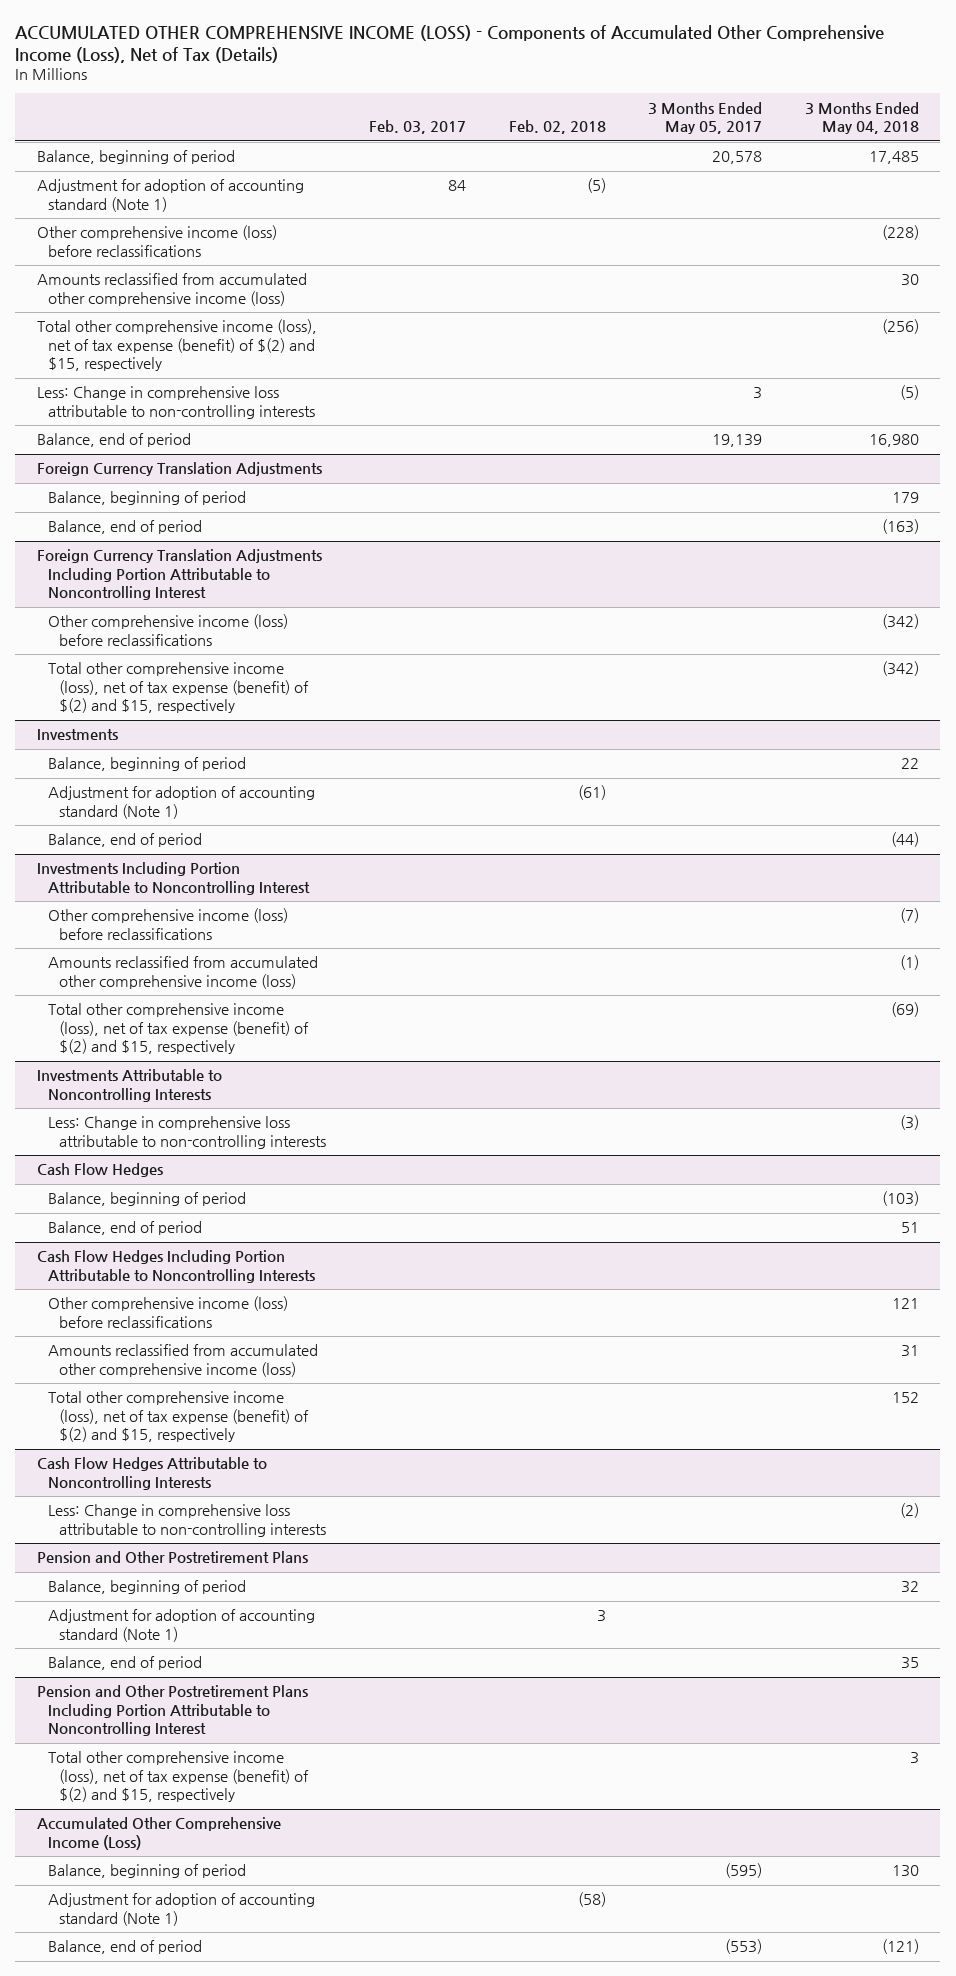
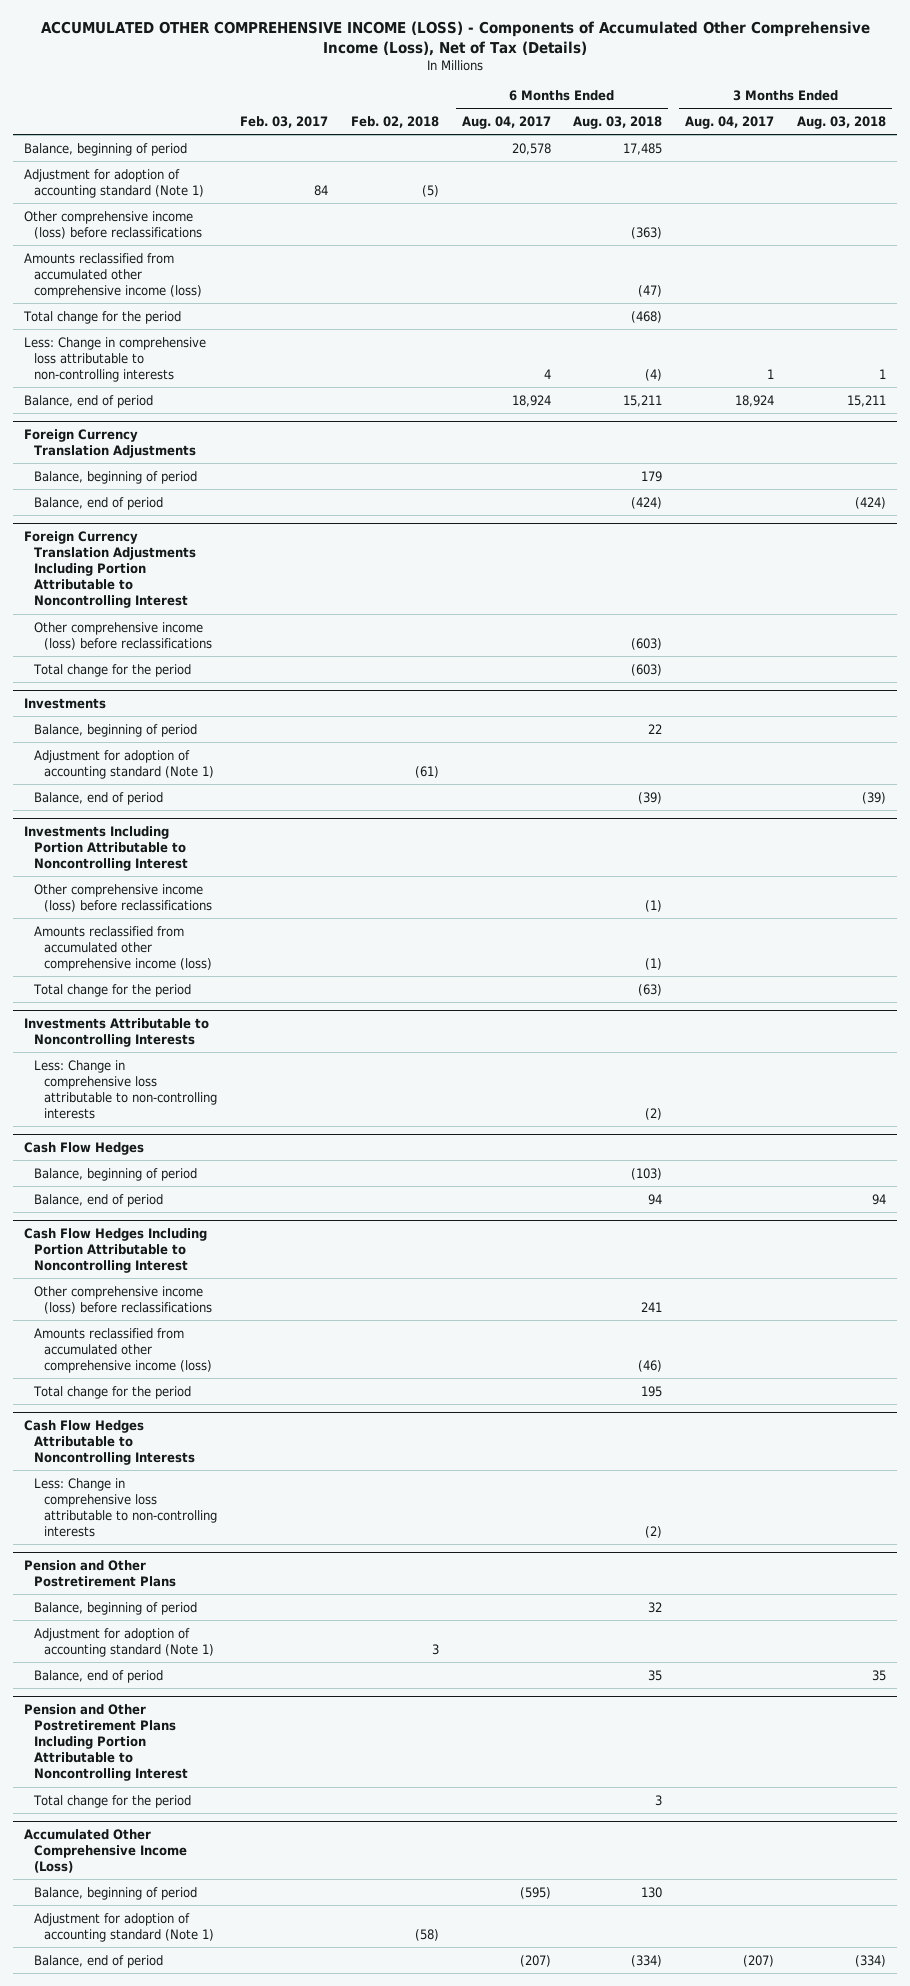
- | Feb. 03, 2017 | Feb. 02, 2018 | 3 Months Ended May 05, 2017 | 3 Months Ended May 04, 2018
+ | Feb. 03, 2017 | Feb. 02, 2018 | 6 Months Ended Aug. 04, 2017 | 6 Months Ended Aug. 03, 2018 | 3 Months Ended Aug. 04, 2017 | 3 Months Ended Aug. 03, 2018
- Total other comprehensive income (loss), net of tax expense (benefit) of $(2) and $15, respectively | | | | (256)
+ Total change for the period | | | | (468) | |
@ Foreign Currency Translation Adjustments Including Portion Attributable to Noncontrolling Interest
- Total other comprehensive income (loss), net of tax expense (benefit) of $(2) and $15, respectively | | | | (342)
+ Total change for the period | | | | (603) | |
@ Investments Including Portion Attributable to Noncontrolling Interest
- Total other comprehensive income (loss), net of tax expense (benefit) of $(2) and $15, respectively | | | | (69)
+ Total change for the period | | | | (63) | |
- Cash Flow Hedges Including Portion Attributable to Noncontrolling Interests
+ Cash Flow Hedges Including Portion Attributable to Noncontrolling Interest
- Total other comprehensive income (loss), net of tax expense (benefit) of $(2) and $15, respectively | | | | 152
+ Total change for the period | | | | 195 | |
@ Pension and Other Postretirement Plans Including Portion Attributable to Noncontrolling Interest
- Total other comprehensive income (loss), net of tax expense (benefit) of $(2) and $15, respectively | | | | 3
+ Total change for the period | | | | 3 | |

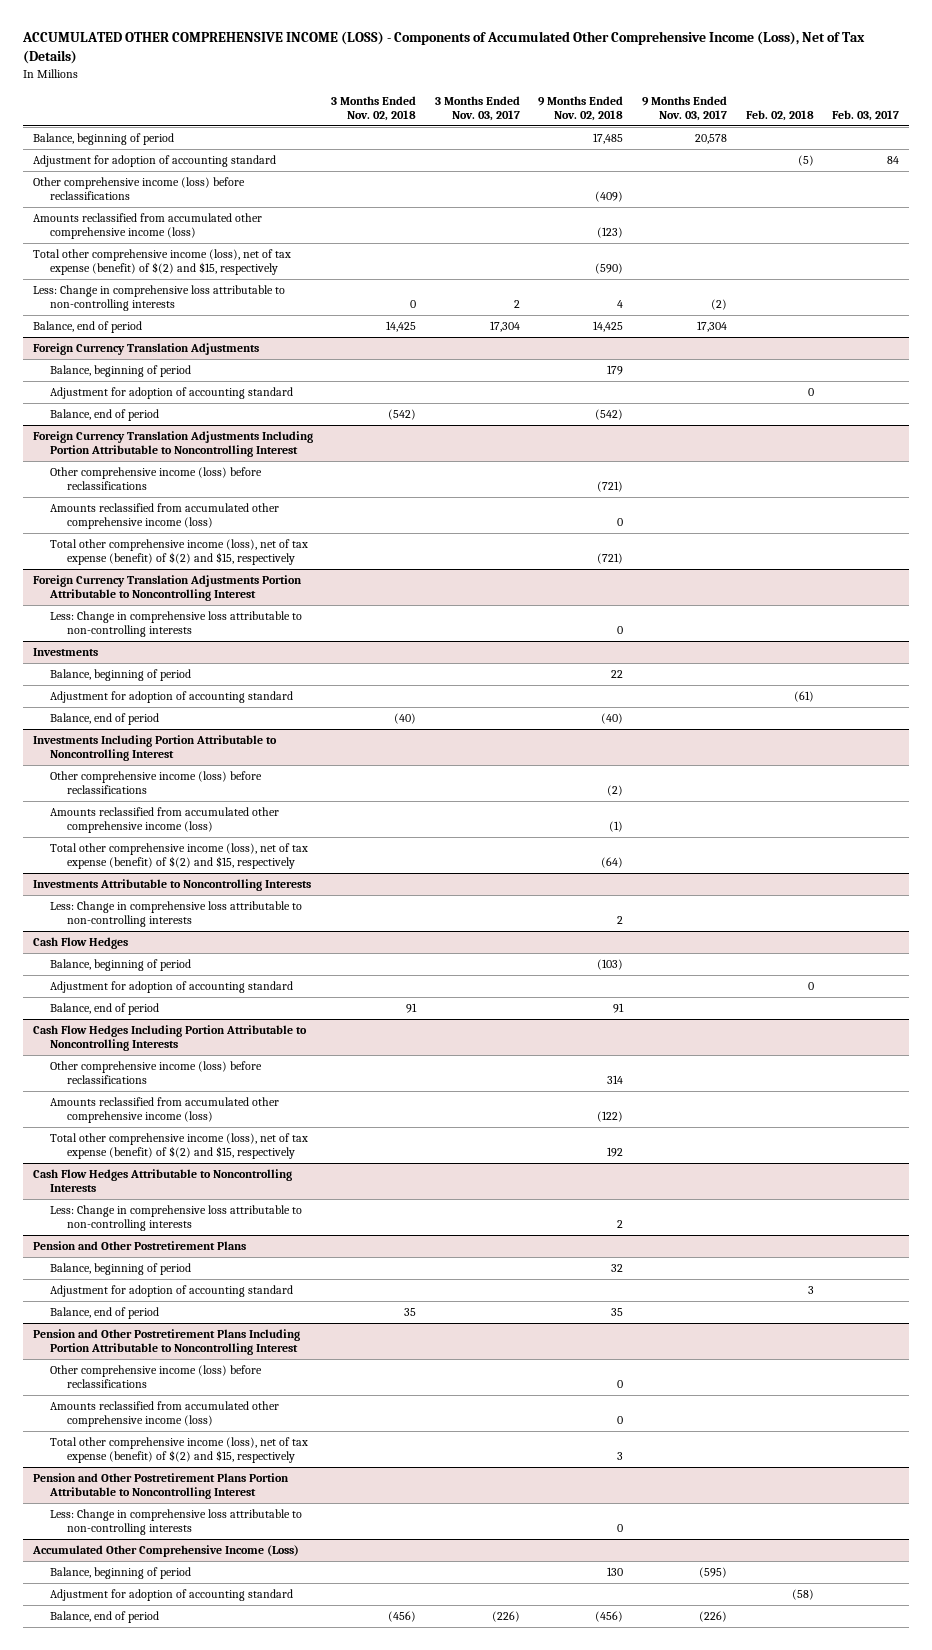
- | Feb. 03, 2017 | Feb. 02, 2018 | 6 Months Ended Aug. 04, 2017 | 6 Months Ended Aug. 03, 2018 | 3 Months Ended Aug. 04, 2017 | 3 Months Ended Aug. 03, 2018
+ | 3 Months Ended Nov. 02, 2018 | 3 Months Ended Nov. 03, 2017 | 9 Months Ended Nov. 02, 2018 | 9 Months Ended Nov. 03, 2017 | Feb. 02, 2018 | Feb. 03, 2017
- Adjustment for adoption of accounting standard (Note 1) | 84 | (5) | | | |
+ Adjustment for adoption of accounting standard | | | | | (5) | 84
- Total change for the period | | | | (468) | |
+ Total other comprehensive income (loss), net of tax expense (benefit) of $(2) and $15, respectively | | | (590) | | |
@ Foreign Currency Translation Adjustments
+ Adjustment for adoption of accounting standard | | | | | 0 |
@ Foreign Currency Translation Adjustments Including Portion Attributable to Noncontrolling Interest
- Total change for the period | | | | (603) | |
+ Amounts reclassified from accumulated other comprehensive income (loss) | | | 0 | | |
+ Total other comprehensive income (loss), net of tax expense (benefit) of $(2) and $15, respectively | | | (721) | | |
+ Foreign Currency Translation Adjustments Portion Attributable to Noncontrolling Interest
+ Less: Change in comprehensive loss attributable to non-controlling interests | | | 0 | | |
@ Investments
- Adjustment for adoption of accounting standard (Note 1) | | (61) | | | |
+ Adjustment for adoption of accounting standard | | | | | (61) |
@ Investments Including Portion Attributable to Noncontrolling Interest
- Total change for the period | | | | (63) | |
+ Total other comprehensive income (loss), net of tax expense (benefit) of $(2) and $15, respectively | | | (64) | | |
@ Cash Flow Hedges
+ Adjustment for adoption of accounting standard | | | | | 0 |
- Cash Flow Hedges Including Portion Attributable to Noncontrolling Interest
+ Cash Flow Hedges Including Portion Attributable to Noncontrolling Interests
- Total change for the period | | | | 195 | |
+ Total other comprehensive income (loss), net of tax expense (benefit) of $(2) and $15, respectively | | | 192 | | |
@ Pension and Other Postretirement Plans
- Adjustment for adoption of accounting standard (Note 1) | | 3 | | | |
+ Adjustment for adoption of accounting standard | | | | | 3 |
@ Pension and Other Postretirement Plans Including Portion Attributable to Noncontrolling Interest
- Total change for the period | | | | 3 | |
+ Other comprehensive income (loss) before reclassifications | | | 0 | | |
+ Amounts reclassified from accumulated other comprehensive income (loss) | | | 0 | | |
+ Total other comprehensive income (loss), net of tax expense (benefit) of $(2) and $15, respectively | | | 3 | | |
+ Pension and Other Postretirement Plans Portion Attributable to Noncontrolling Interest
+ Less: Change in comprehensive loss attributable to non-controlling interests | | | 0 | | |
@ Accumulated Other Comprehensive Income (Loss)
- Adjustment for adoption of accounting standard (Note 1) | | (58) | | | |
+ Adjustment for adoption of accounting standard | | | | | (58) |

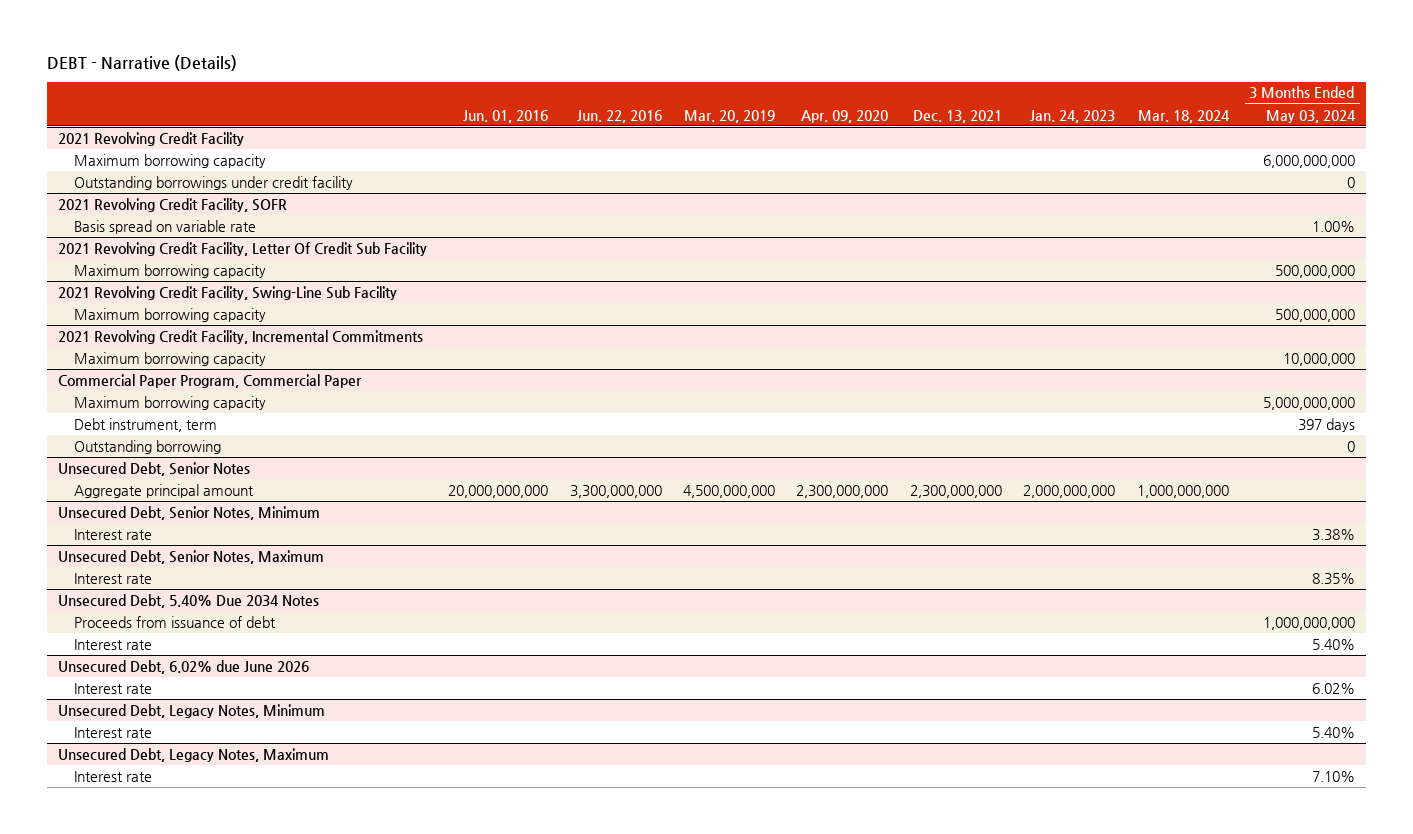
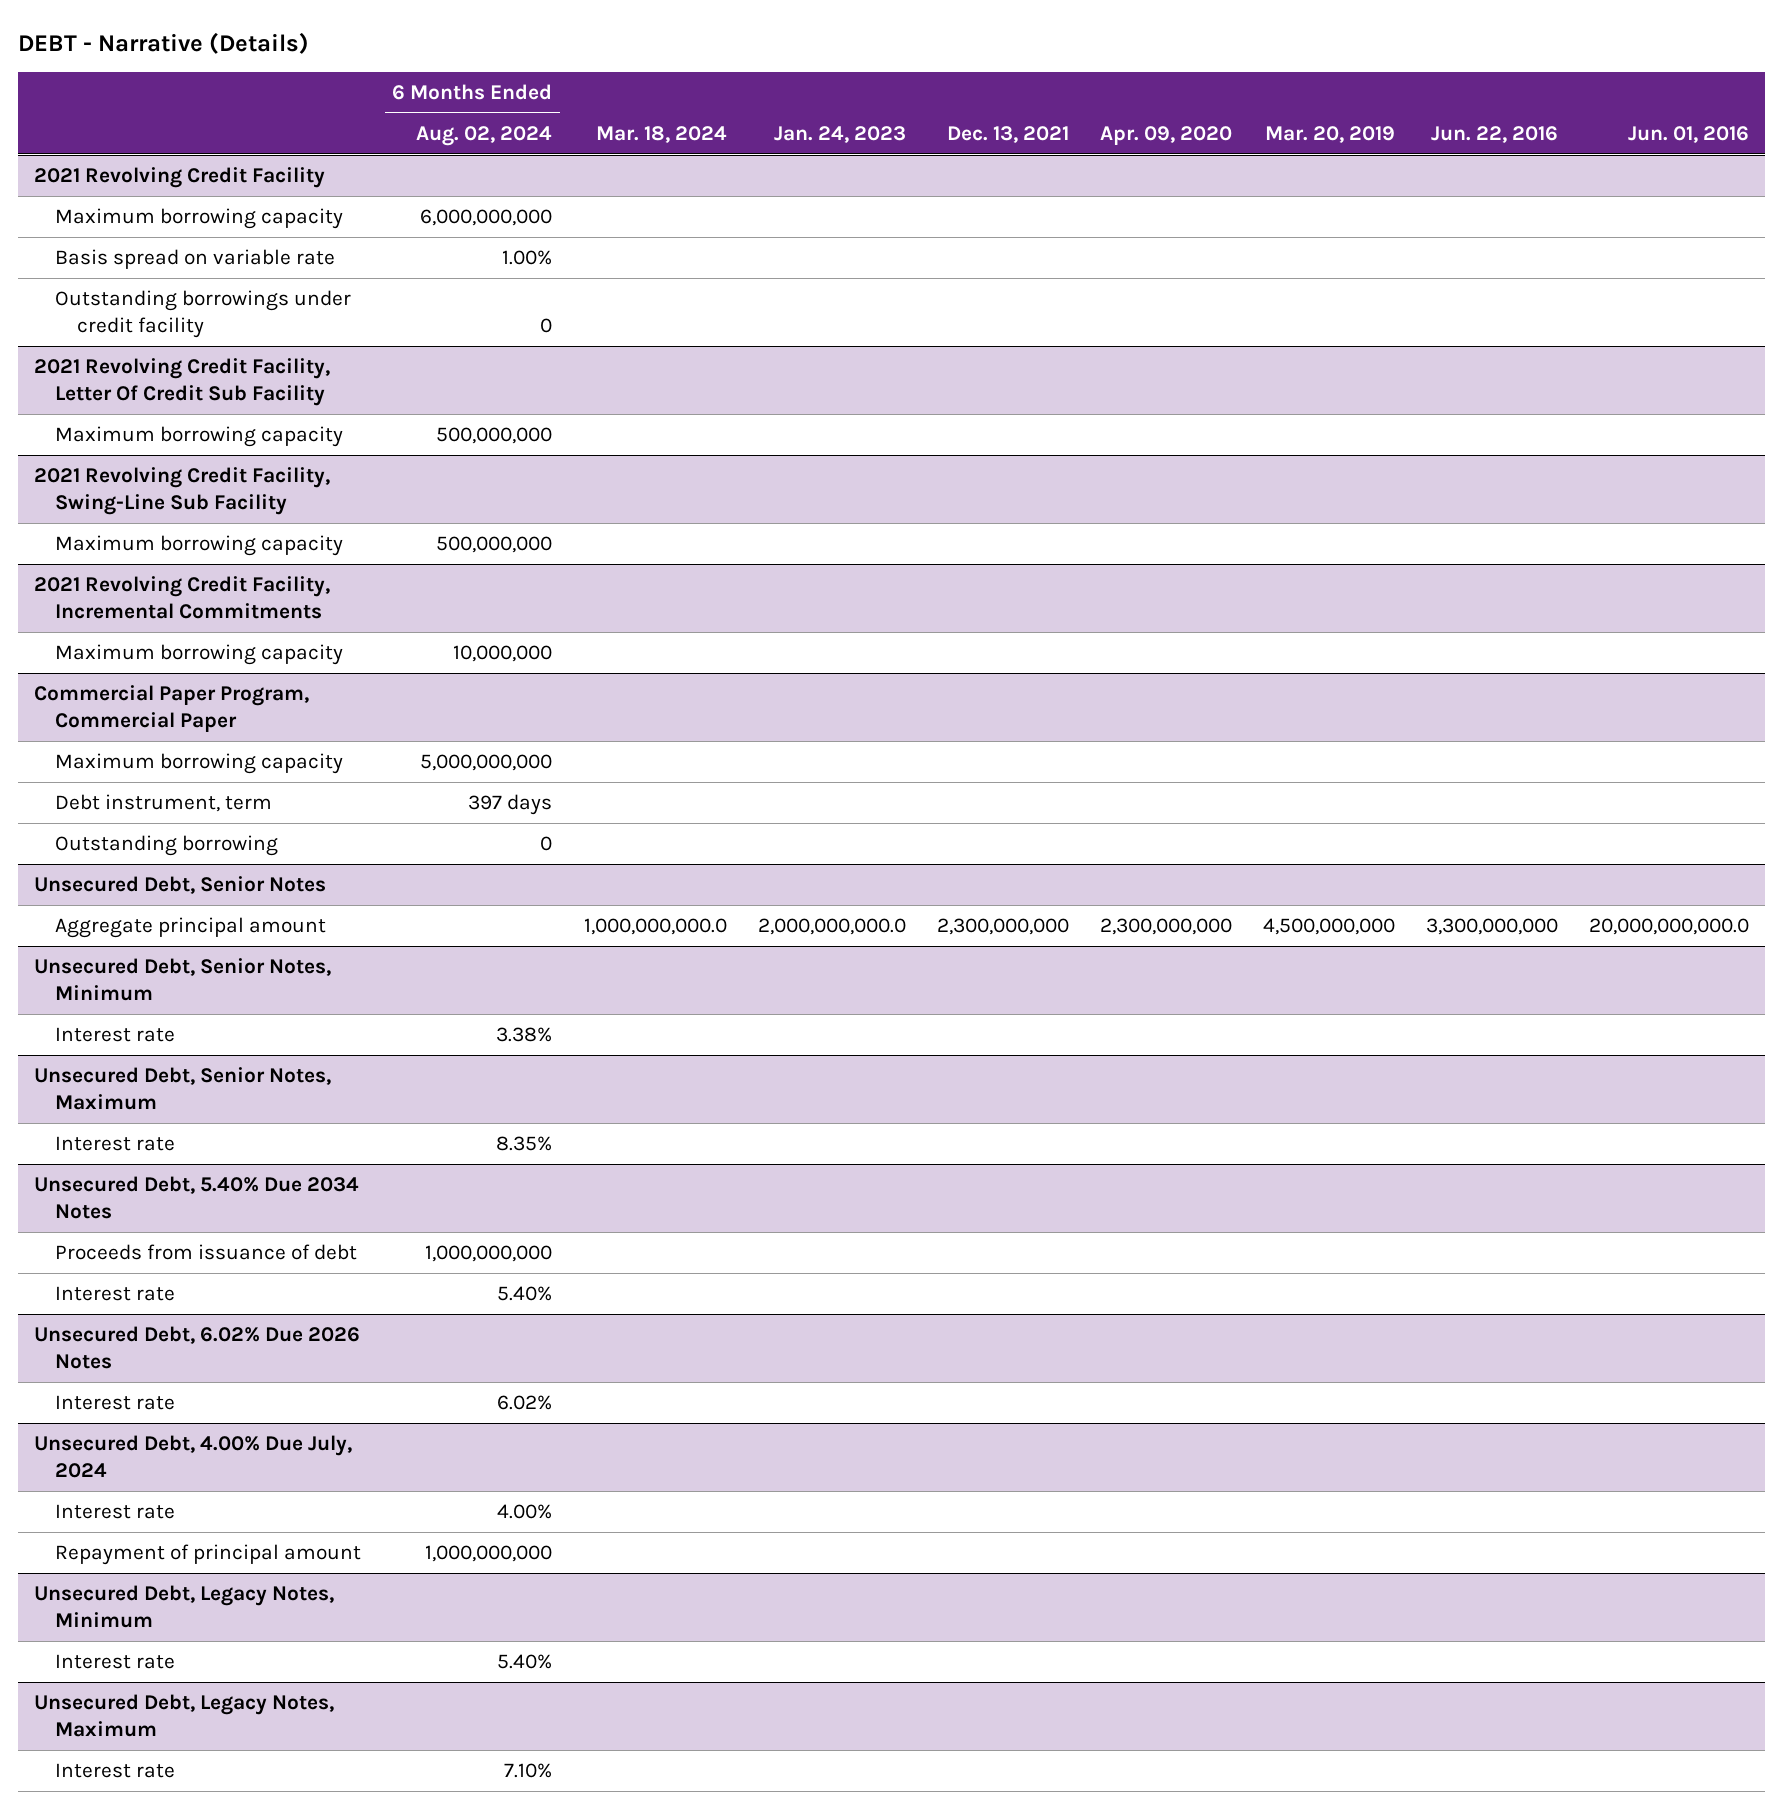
- | Jun. 01, 2016 | Jun. 22, 2016 | Mar. 20, 2019 | Apr. 09, 2020 | Dec. 13, 2021 | Jan. 24, 2023 | Mar. 18, 2024 | 3 Months Ended May 03, 2024
+ | 6 Months Ended Aug. 02, 2024 | Mar. 18, 2024 | Jan. 24, 2023 | Dec. 13, 2021 | Apr. 09, 2020 | Mar. 20, 2019 | Jun. 22, 2016 | Jun. 01, 2016
@ 2021 Revolving Credit Facility
+ Basis spread on variable rate | 1.00% | | | | | | |
- 2021 Revolving Credit Facility, SOFR
- Basis spread on variable rate | | | | | | | | 1.00%
@ Unsecured Debt, Senior Notes
- Aggregate principal amount | 20,000,000,000 | 3,300,000,000 | 4,500,000,000 | 2,300,000,000 | 2,300,000,000 | 2,000,000,000 | 1,000,000,000 |
+ Aggregate principal amount | | 1,000,000,000.0 | 2,000,000,000.0 | 2,300,000,000 | 2,300,000,000 | 4,500,000,000 | 3,300,000,000 | 20,000,000,000.0
- Unsecured Debt, 6.02% due June 2026
+ Unsecured Debt, 6.02% Due 2026 Notes
+ Unsecured Debt, 4.00% Due July, 2024
+ Interest rate | 4.00% | | | | | | |
+ Repayment of principal amount | 1,000,000,000 | | | | | | |

